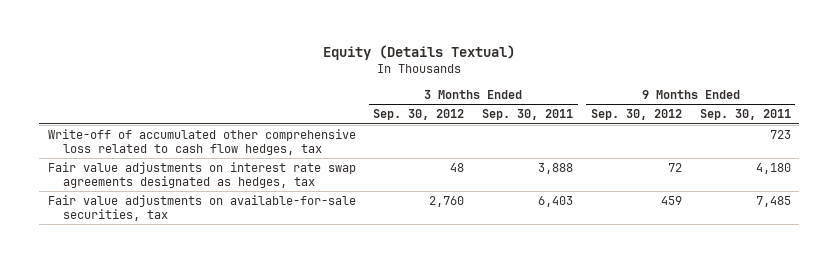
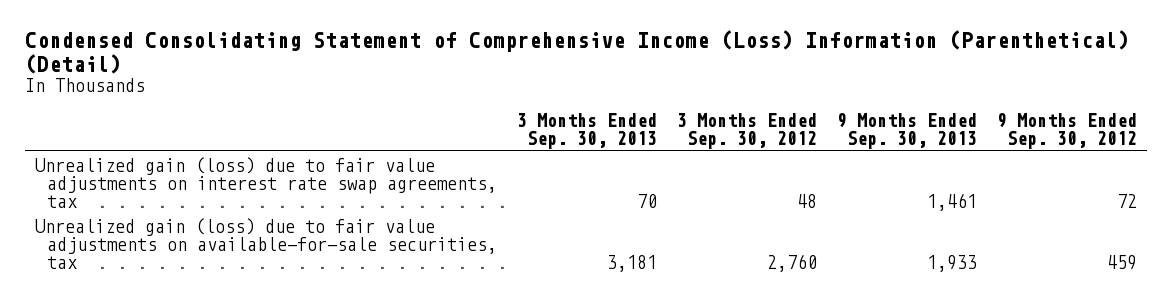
- Equity (Details Textual)
+ Condensed Consolidating Statement of Comprehensive Income (Loss) Information (Parenthetical) (Detail)
- | 3 Months Ended Sep. 30, 2012 | 3 Months Ended Sep. 30, 2011 | 9 Months Ended Sep. 30, 2012 | 9 Months Ended Sep. 30, 2011
+ | 3 Months Ended Sep. 30, 2013 | 3 Months Ended Sep. 30, 2012 | 9 Months Ended Sep. 30, 2013 | 9 Months Ended Sep. 30, 2012
- Write-off of accumulated other comprehensive loss related to cash flow hedges, tax | | | | 723
- Fair value adjustments on interest rate swap agreements designated as hedges, tax | 48 | 3,888 | 72 | 4,180
- Fair value adjustments on available-for-sale securities, tax | 2,760 | 6,403 | 459 | 7,485
+ Unrealized gain (loss) due to fair value adjustments on interest rate swap agreements, tax | 70 | 48 | 1,461 | 72
+ Unrealized gain (loss) due to fair value adjustments on available-for-sale securities, tax | 3,181 | 2,760 | 1,933 | 459

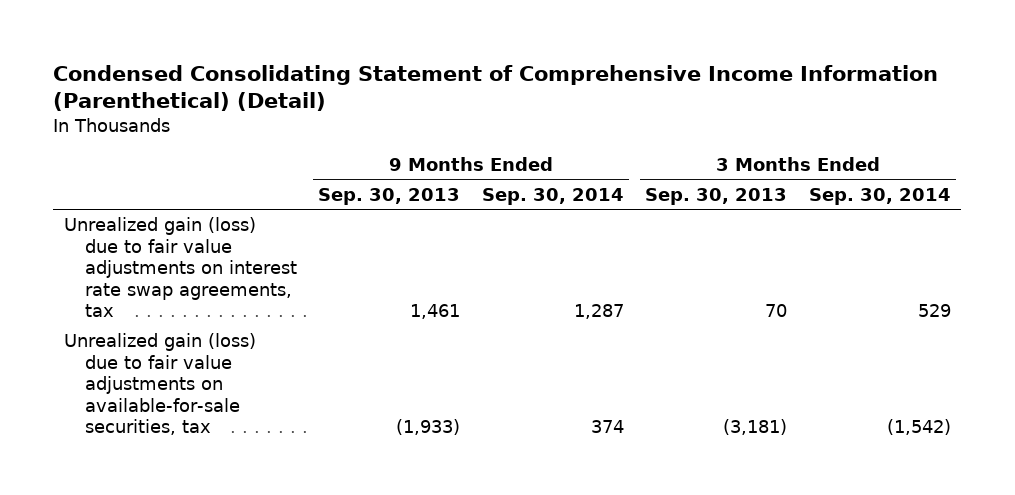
- Condensed Consolidating Statement of Comprehensive Income (Loss) Information (Parenthetical) (Detail)
+ Condensed Consolidating Statement of Comprehensive Income Information (Parenthetical) (Detail)
- | 3 Months Ended Sep. 30, 2013 | 3 Months Ended Sep. 30, 2012 | 9 Months Ended Sep. 30, 2013 | 9 Months Ended Sep. 30, 2012
+ | 9 Months Ended Sep. 30, 2013 | 9 Months Ended Sep. 30, 2014 | 3 Months Ended Sep. 30, 2013 | 3 Months Ended Sep. 30, 2014
- Unrealized gain (loss) due to fair value adjustments on available-for-sale securities, tax | 3,181 | 2,760 | 1,933 | 459
+ Unrealized gain (loss) due to fair value adjustments on available-for-sale securities, tax | (1,933) | 374 | (3,181) | (1,542)

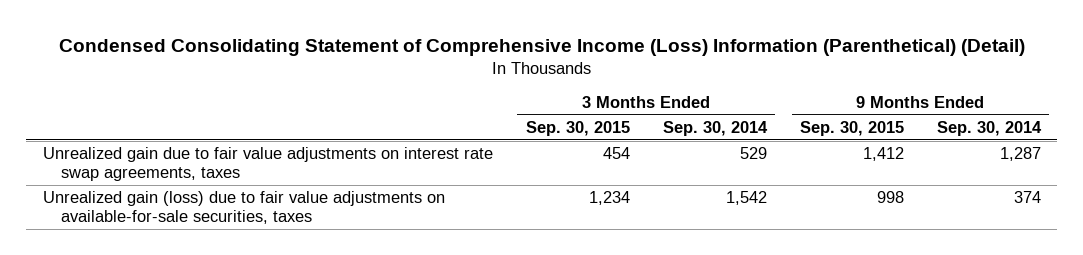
- Condensed Consolidating Statement of Comprehensive Income Information (Parenthetical) (Detail)
+ Condensed Consolidating Statement of Comprehensive Income (Loss) Information (Parenthetical) (Detail)
- | 9 Months Ended Sep. 30, 2013 | 9 Months Ended Sep. 30, 2014 | 3 Months Ended Sep. 30, 2013 | 3 Months Ended Sep. 30, 2014
+ | 3 Months Ended Sep. 30, 2015 | 3 Months Ended Sep. 30, 2014 | 9 Months Ended Sep. 30, 2015 | 9 Months Ended Sep. 30, 2014
- Unrealized gain (loss) due to fair value adjustments on interest rate swap agreements, tax | 1,461 | 1,287 | 70 | 529
- Unrealized gain (loss) due to fair value adjustments on available-for-sale securities, tax | (1,933) | 374 | (3,181) | (1,542)
+ Unrealized gain due to fair value adjustments on interest rate swap agreements, taxes | 454 | 529 | 1,412 | 1,287
+ Unrealized gain (loss) due to fair value adjustments on available-for-sale securities, taxes | 1,234 | 1,542 | 998 | 374

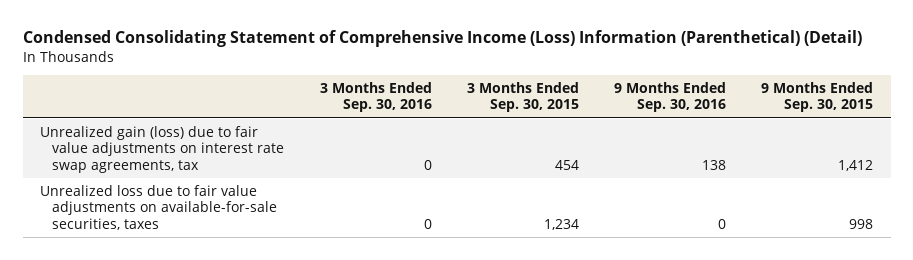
- | 3 Months Ended Sep. 30, 2015 | 3 Months Ended Sep. 30, 2014 | 9 Months Ended Sep. 30, 2015 | 9 Months Ended Sep. 30, 2014
+ | 3 Months Ended Sep. 30, 2016 | 3 Months Ended Sep. 30, 2015 | 9 Months Ended Sep. 30, 2016 | 9 Months Ended Sep. 30, 2015
- Unrealized gain due to fair value adjustments on interest rate swap agreements, taxes | 454 | 529 | 1,412 | 1,287
- Unrealized gain (loss) due to fair value adjustments on available-for-sale securities, taxes | 1,234 | 1,542 | 998 | 374
+ Unrealized gain (loss) due to fair value adjustments on interest rate swap agreements, tax | 0 | 454 | 138 | 1,412
+ Unrealized loss due to fair value adjustments on available-for-sale securities, taxes | 0 | 1,234 | 0 | 998

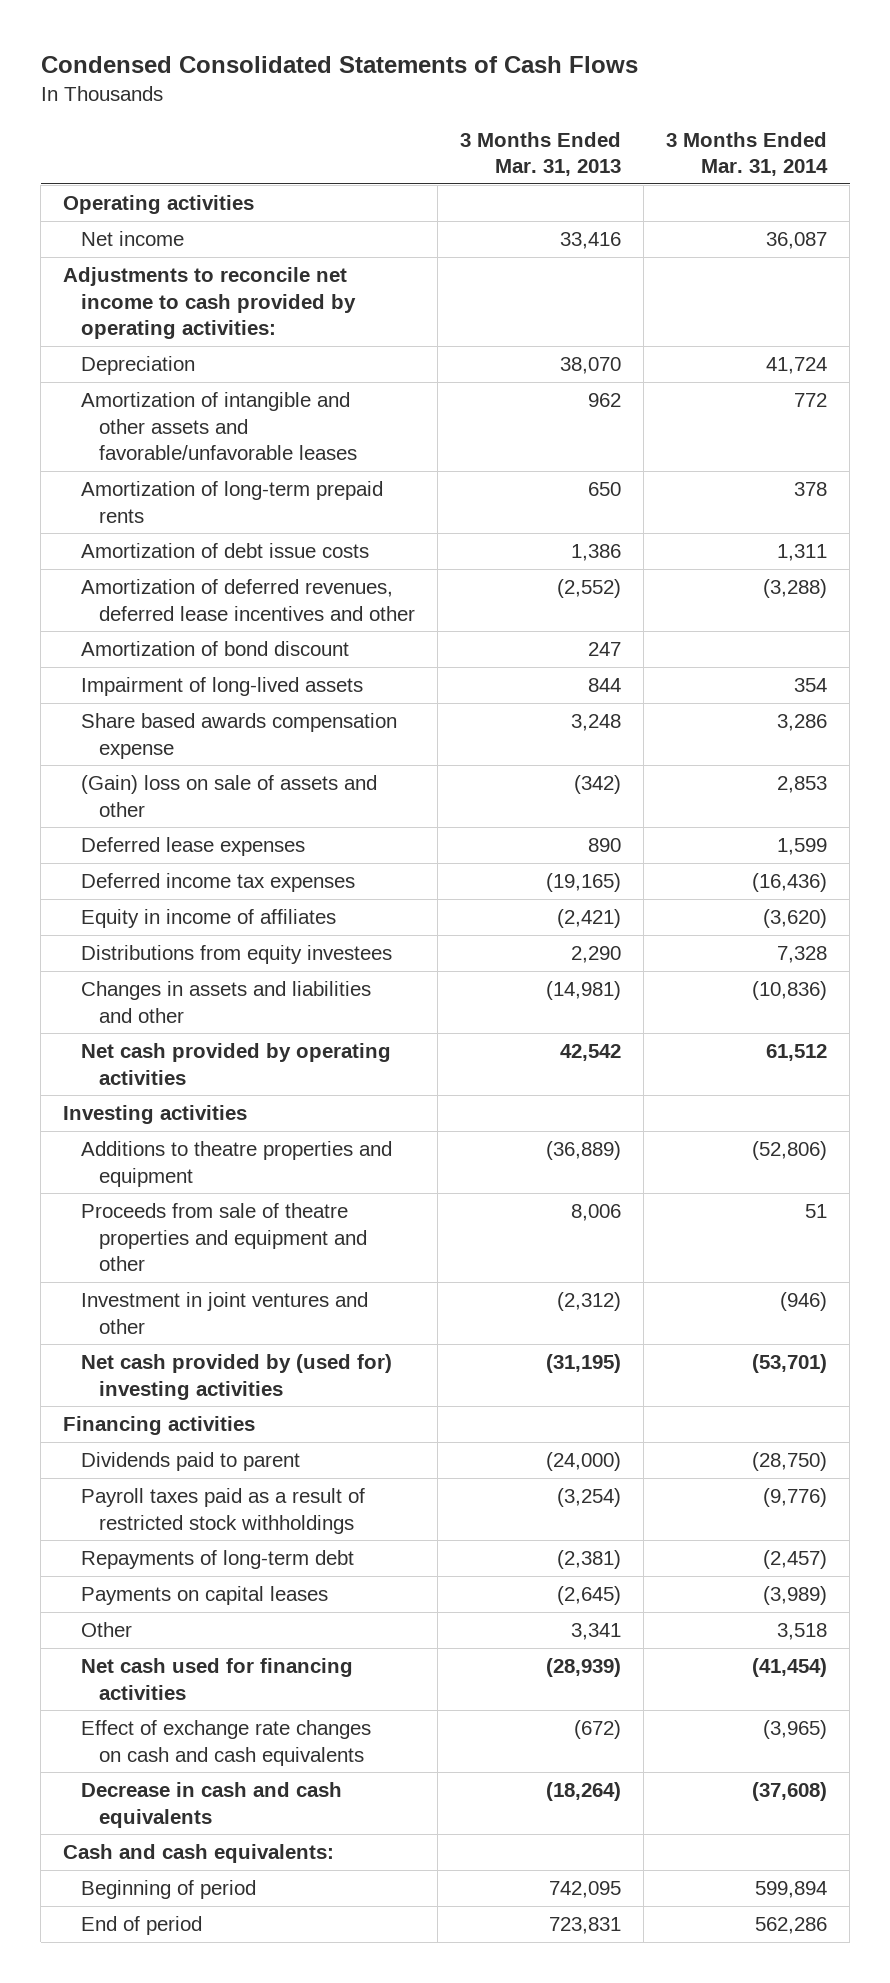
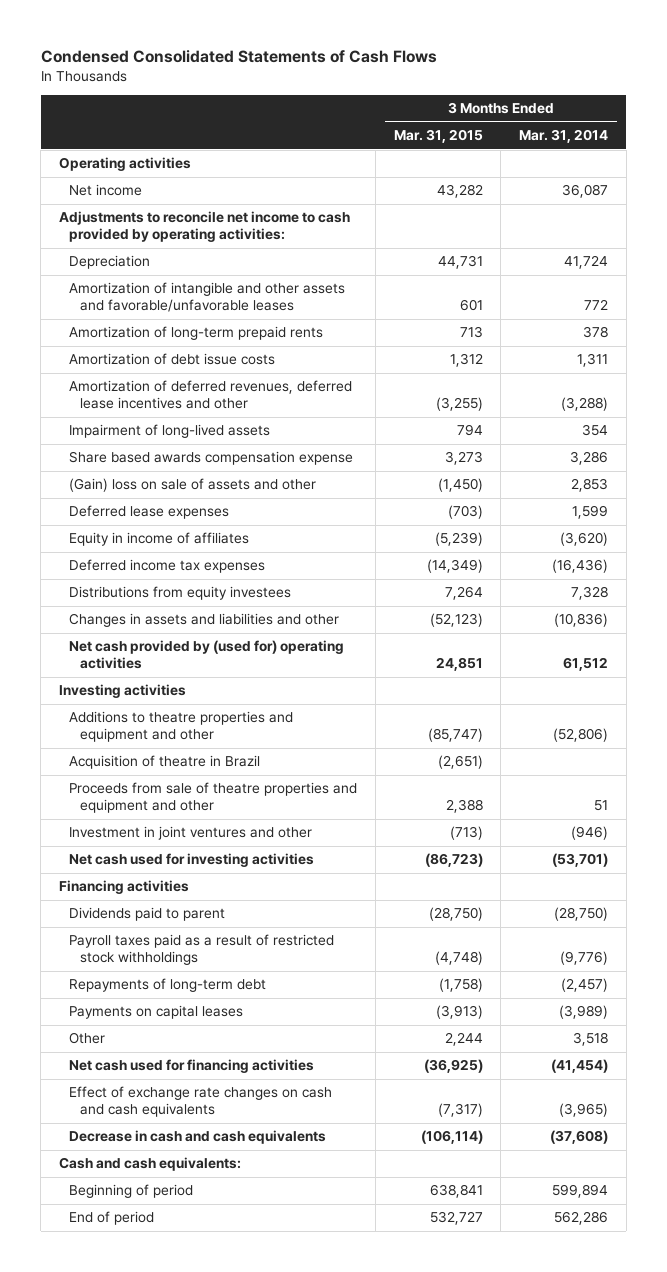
- | 3 Months Ended Mar. 31, 2013 | 3 Months Ended Mar. 31, 2014
+ | 3 Months Ended Mar. 31, 2015 | 3 Months Ended Mar. 31, 2014
- Amortization of bond discount | 247 |
moved down: Deferred income tax expenses | (14,349) | (16,436)
- Net cash provided by operating activities | 42,542 | 61,512
+ Net cash provided by (used for) operating activities | 24,851 | 61,512
- Additions to theatre properties and equipment | (36,889) | (52,806)
+ Additions to theatre properties and equipment and other | (85,747) | (52,806)
+ Acquisition of theatre in Brazil | (2,651) |
- Net cash provided by (used for) investing activities | (31,195) | (53,701)
+ Net cash used for investing activities | (86,723) | (53,701)

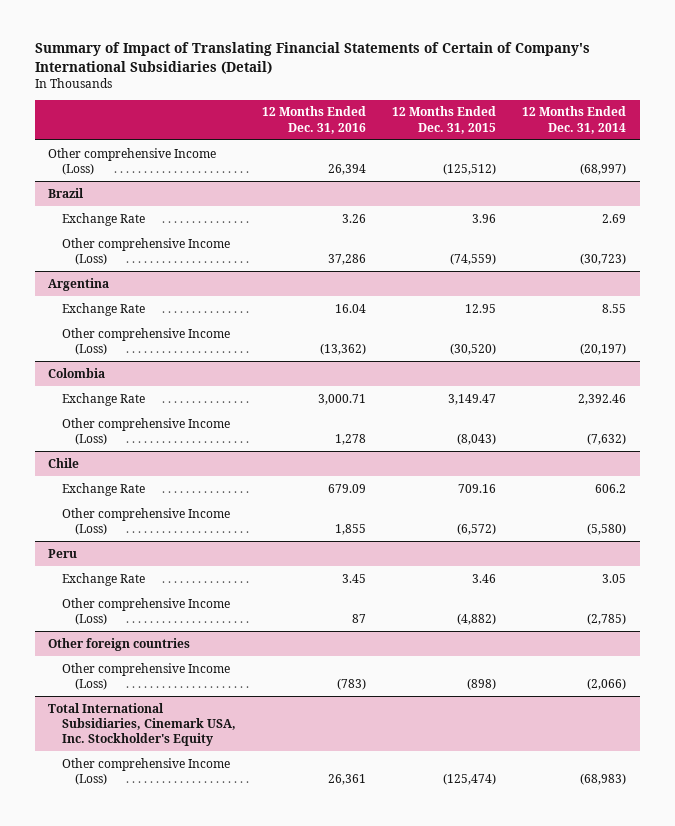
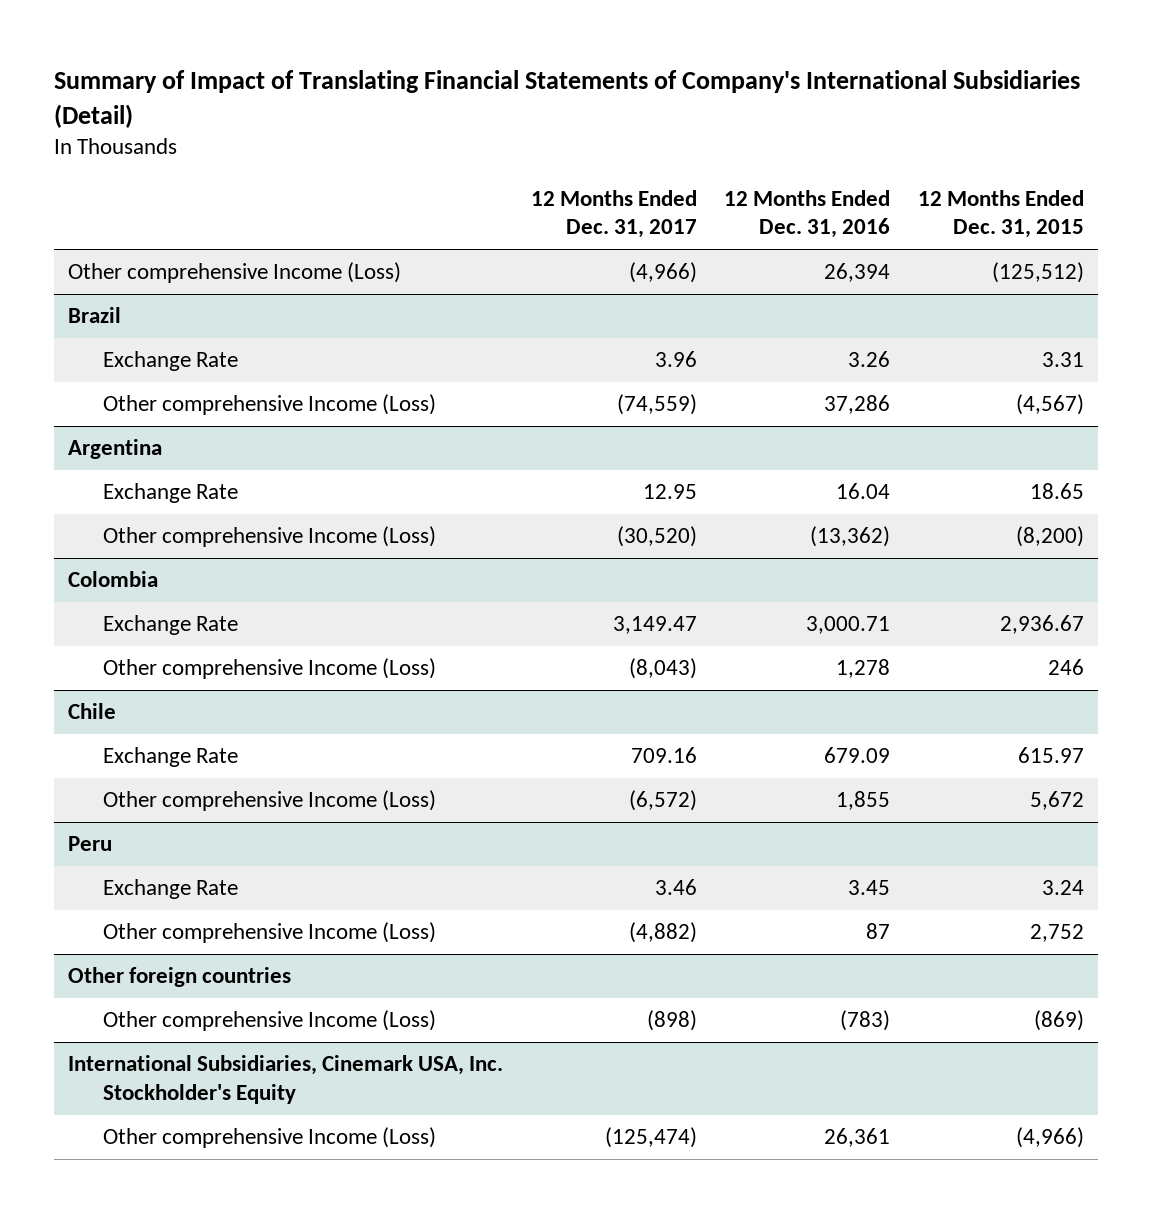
- Summary of Impact of Translating Financial Statements of Certain of Company's International Subsidiaries (Detail)
+ Summary of Impact of Translating Financial Statements of Company's International Subsidiaries (Detail)
- | 12 Months Ended Dec. 31, 2016 | 12 Months Ended Dec. 31, 2015 | 12 Months Ended Dec. 31, 2014
+ | 12 Months Ended Dec. 31, 2017 | 12 Months Ended Dec. 31, 2016 | 12 Months Ended Dec. 31, 2015
@ Brazil
- Exchange Rate | 3.26 | 3.96 | 2.69
- Other comprehensive Income (Loss) | 37,286 | (74,559) | (30,723)
+ Exchange Rate | 3.96 | 3.26 | 3.31
+ Other comprehensive Income (Loss) | (74,559) | 37,286 | (4,567)
@ Argentina
- Exchange Rate | 16.04 | 12.95 | 8.55
- Other comprehensive Income (Loss) | (13,362) | (30,520) | (20,197)
+ Exchange Rate | 12.95 | 16.04 | 18.65
+ Other comprehensive Income (Loss) | (30,520) | (13,362) | (8,200)
@ Colombia
- Exchange Rate | 3,000.71 | 3,149.47 | 2,392.46
- Other comprehensive Income (Loss) | 1,278 | (8,043) | (7,632)
+ Exchange Rate | 3,149.47 | 3,000.71 | 2,936.67
+ Other comprehensive Income (Loss) | (8,043) | 1,278 | 246
@ Chile
- Exchange Rate | 679.09 | 709.16 | 606.2
- Other comprehensive Income (Loss) | 1,855 | (6,572) | (5,580)
+ Exchange Rate | 709.16 | 679.09 | 615.97
+ Other comprehensive Income (Loss) | (6,572) | 1,855 | 5,672
@ Peru
- Exchange Rate | 3.45 | 3.46 | 3.05
- Other comprehensive Income (Loss) | 87 | (4,882) | (2,785)
+ Exchange Rate | 3.46 | 3.45 | 3.24
+ Other comprehensive Income (Loss) | (4,882) | 87 | 2,752
@ Other foreign countries
- Other comprehensive Income (Loss) | (783) | (898) | (2,066)
- Total International Subsidiaries, Cinemark USA, Inc. Stockholder's Equity
- Other comprehensive Income (Loss) | 26,361 | (125,474) | (68,983)
@ Other foreign countries
+ Other comprehensive Income (Loss) | (898) | (783) | (869)
+ International Subsidiaries, Cinemark USA, Inc. Stockholder's Equity
+ Other comprehensive Income (Loss) | (125,474) | 26,361 | (4,966)

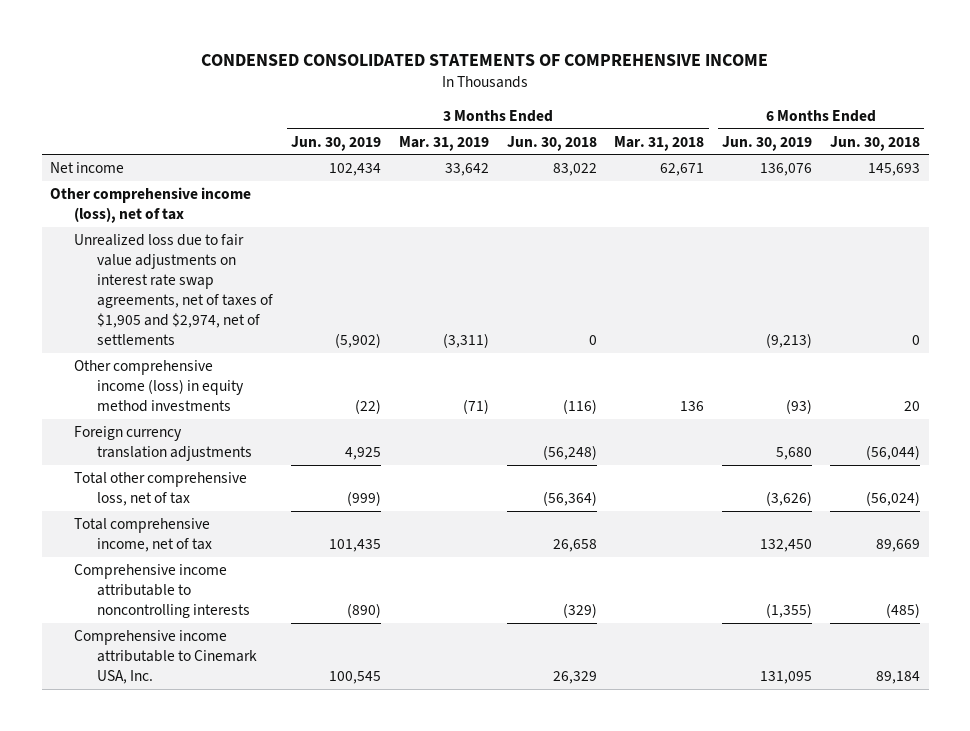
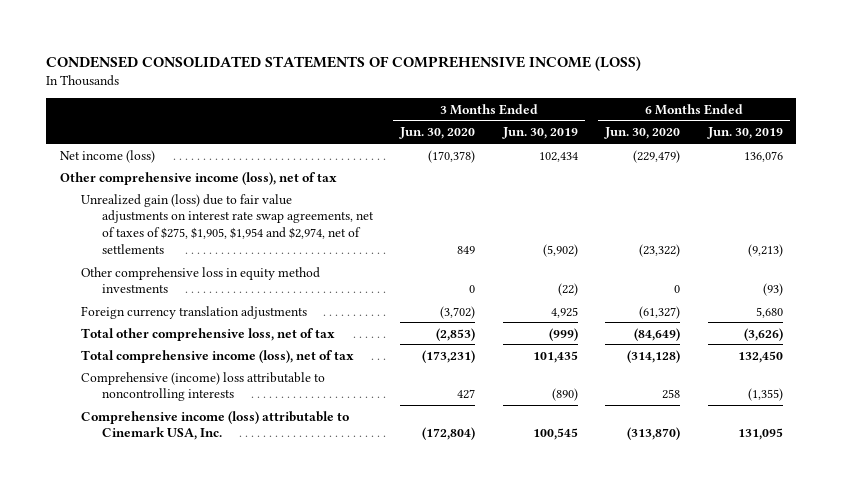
- CONDENSED CONSOLIDATED STATEMENTS OF COMPREHENSIVE INCOME
+ CONDENSED CONSOLIDATED STATEMENTS OF COMPREHENSIVE INCOME (LOSS)
- | 3 Months Ended Jun. 30, 2019 | 3 Months Ended Mar. 31, 2019 | 3 Months Ended Jun. 30, 2018 | 3 Months Ended Mar. 31, 2018 | 6 Months Ended Jun. 30, 2019 | 6 Months Ended Jun. 30, 2018
+ | 3 Months Ended Jun. 30, 2020 | 3 Months Ended Jun. 30, 2019 | 6 Months Ended Jun. 30, 2020 | 6 Months Ended Jun. 30, 2019
- Net income | 102,434 | 33,642 | 83,022 | 62,671 | 136,076 | 145,693
+ Net income (loss) | (170,378) | 102,434 | (229,479) | 136,076
- Unrealized loss due to fair value adjustments on interest rate swap agreements, net of taxes of $1,905 and $2,974, net of settlements | (5,902) | (3,311) | 0 | | (9,213) | 0
- Other comprehensive income (loss) in equity method investments | (22) | (71) | (116) | 136 | (93) | 20
+ Unrealized gain (loss) due to fair value adjustments on interest rate swap agreements, net of taxes of $275, $1,905, $1,954 and $2,974, net of settlements | 849 | (5,902) | (23,322) | (9,213)
+ Other comprehensive loss in equity method investments | 0 | (22) | 0 | (93)
- Total comprehensive income, net of tax | 101,435 | | 26,658 | | 132,450 | 89,669
- Comprehensive income attributable to noncontrolling interests | (890) | | (329) | | (1,355) | (485)
- Comprehensive income attributable to Cinemark USA, Inc. | 100,545 | | 26,329 | | 131,095 | 89,184
+ Total comprehensive income (loss), net of tax | (173,231) | 101,435 | (314,128) | 132,450
+ Comprehensive (income) loss attributable to noncontrolling interests | 427 | (890) | 258 | (1,355)
+ Comprehensive income (loss) attributable to Cinemark USA, Inc. | (172,804) | 100,545 | (313,870) | 131,095

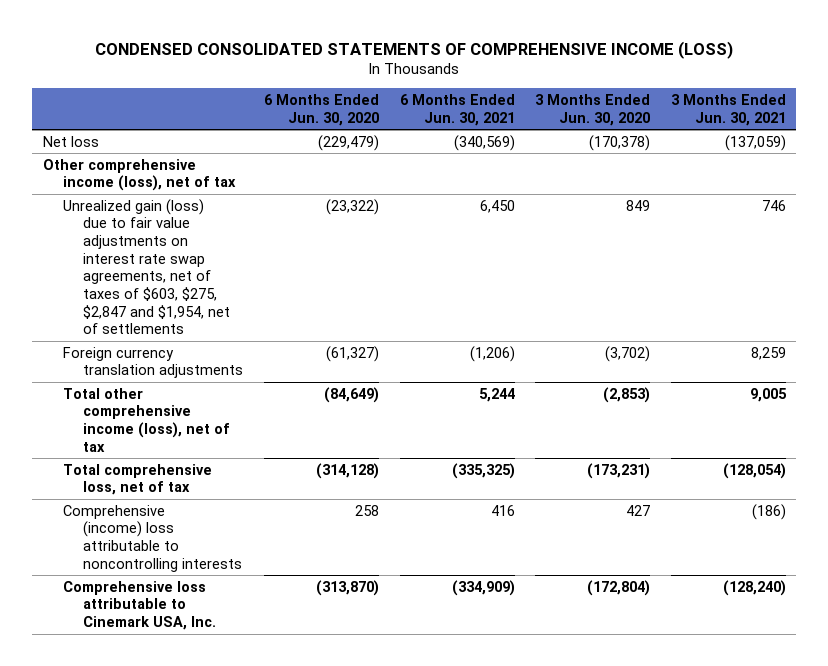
- | 3 Months Ended Jun. 30, 2020 | 3 Months Ended Jun. 30, 2019 | 6 Months Ended Jun. 30, 2020 | 6 Months Ended Jun. 30, 2019
+ | 6 Months Ended Jun. 30, 2020 | 6 Months Ended Jun. 30, 2021 | 3 Months Ended Jun. 30, 2020 | 3 Months Ended Jun. 30, 2021
- Net income (loss) | (170,378) | 102,434 | (229,479) | 136,076
+ Net loss | (229,479) | (340,569) | (170,378) | (137,059)
- Unrealized gain (loss) due to fair value adjustments on interest rate swap agreements, net of taxes of $275, $1,905, $1,954 and $2,974, net of settlements | 849 | (5,902) | (23,322) | (9,213)
- Other comprehensive loss in equity method investments | 0 | (22) | 0 | (93)
+ Unrealized gain (loss) due to fair value adjustments on interest rate swap agreements, net of taxes of $603, $275, $2,847 and $1,954, net of settlements | (23,322) | 6,450 | 849 | 746
- Total other comprehensive loss, net of tax | (2,853) | (999) | (84,649) | (3,626)
- Total comprehensive income (loss), net of tax | (173,231) | 101,435 | (314,128) | 132,450
+ Total other comprehensive income (loss), net of tax | (84,649) | 5,244 | (2,853) | 9,005
+ Total comprehensive loss, net of tax | (314,128) | (335,325) | (173,231) | (128,054)
- Comprehensive income (loss) attributable to Cinemark USA, Inc. | (172,804) | 100,545 | (313,870) | 131,095
+ Comprehensive loss attributable to Cinemark USA, Inc. | (313,870) | (334,909) | (172,804) | (128,240)

